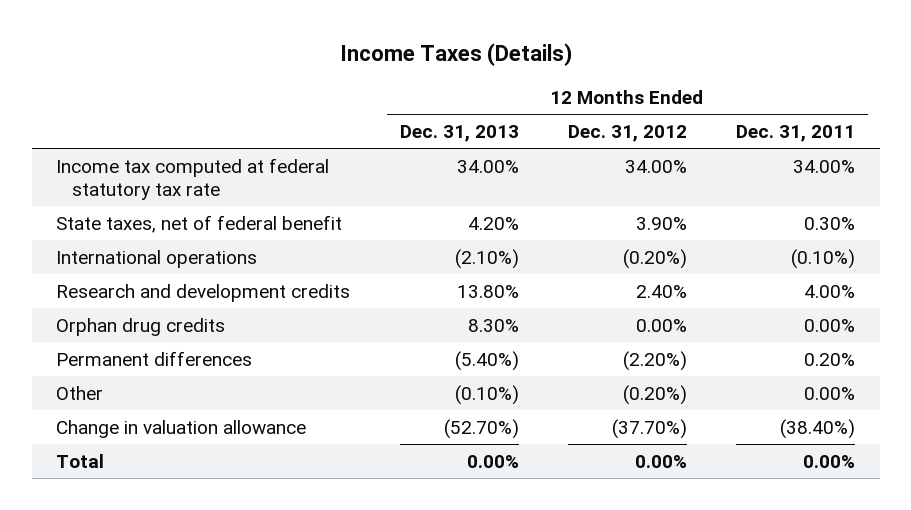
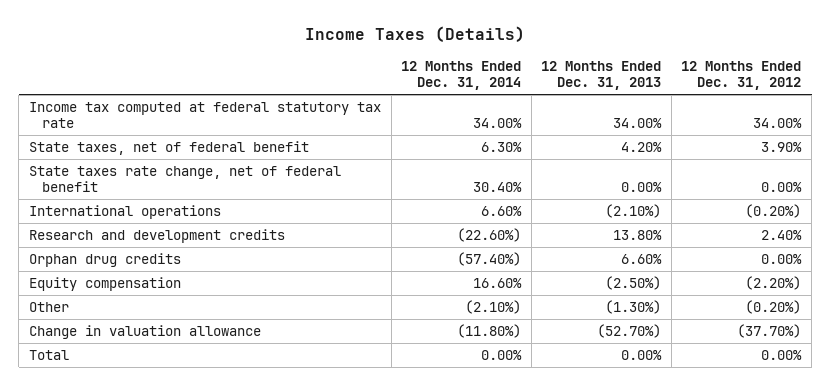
- | 12 Months Ended Dec. 31, 2013 | 12 Months Ended Dec. 31, 2012 | 12 Months Ended Dec. 31, 2011
+ | 12 Months Ended Dec. 31, 2014 | 12 Months Ended Dec. 31, 2013 | 12 Months Ended Dec. 31, 2012
+ State taxes rate change, net of federal benefit | 30.40% | 0.00% | 0.00%
- Orphan drug credits | 8.30% | 0.00% | 0.00%
- Permanent differences | (5.40%) | (2.20%) | 0.20%
- Other | (0.10%) | (0.20%) | 0.00%
+ Orphan drug credits | (57.40%) | 6.60% | 0.00%
+ Equity compensation | 16.60% | (2.50%) | (2.20%)
+ Other | (2.10%) | (1.30%) | (0.20%)

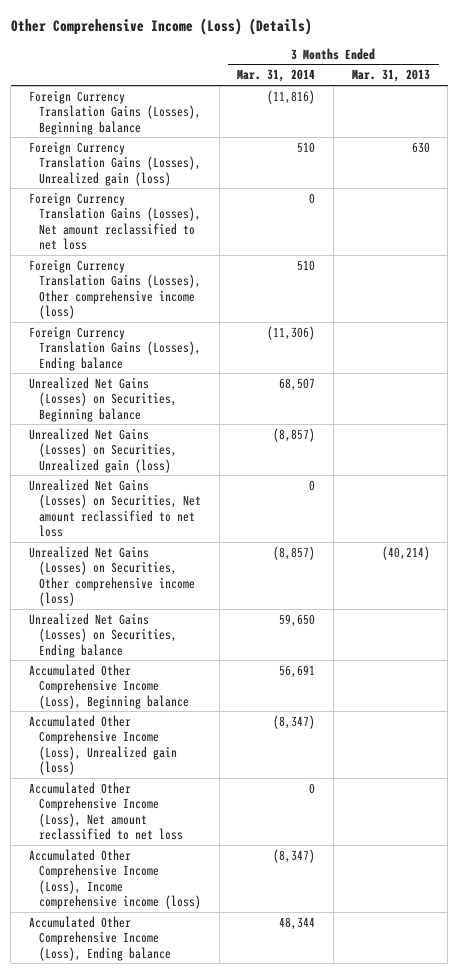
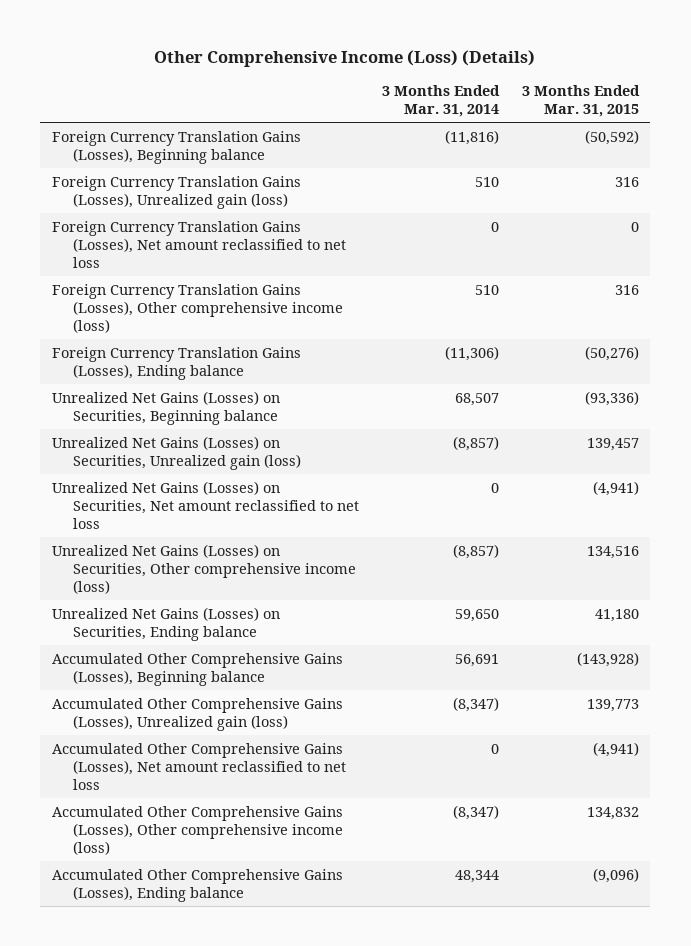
- | 3 Months Ended Mar. 31, 2014 | 3 Months Ended Mar. 31, 2013
+ | 3 Months Ended Mar. 31, 2014 | 3 Months Ended Mar. 31, 2015
- Accumulated Other Comprehensive Income (Loss), Beginning balance | 56,691 |
- Accumulated Other Comprehensive Income (Loss), Unrealized gain (loss) | (8,347) |
- Accumulated Other Comprehensive Income (Loss), Net amount reclassified to net loss | 0 |
- Accumulated Other Comprehensive Income (Loss), Income comprehensive income (loss) | (8,347) |
- Accumulated Other Comprehensive Income (Loss), Ending balance | 48,344 |
+ Accumulated Other Comprehensive Gains (Losses), Beginning balance | 56,691 | (143,928)
+ Accumulated Other Comprehensive Gains (Losses), Unrealized gain (loss) | (8,347) | 139,773
+ Accumulated Other Comprehensive Gains (Losses), Net amount reclassified to net loss | 0 | (4,941)
+ Accumulated Other Comprehensive Gains (Losses), Other comprehensive income (loss) | (8,347) | 134,832
+ Accumulated Other Comprehensive Gains (Losses), Ending balance | 48,344 | (9,096)

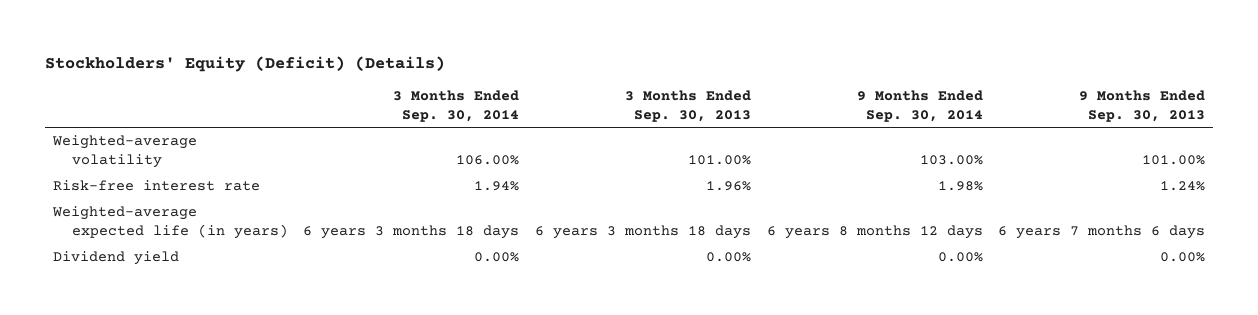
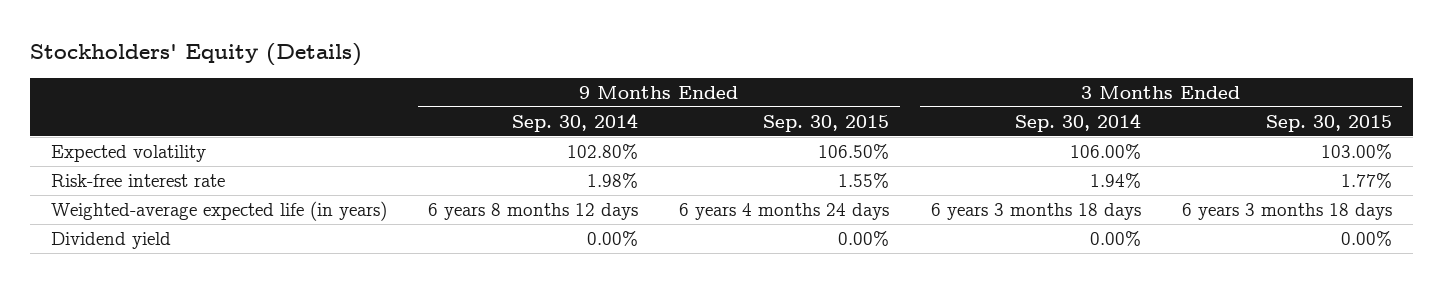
- Stockholders' Equity (Deficit) (Details)
+ Stockholders' Equity (Details)
- | 3 Months Ended Sep. 30, 2014 | 3 Months Ended Sep. 30, 2013 | 9 Months Ended Sep. 30, 2014 | 9 Months Ended Sep. 30, 2013
+ | 9 Months Ended Sep. 30, 2014 | 9 Months Ended Sep. 30, 2015 | 3 Months Ended Sep. 30, 2014 | 3 Months Ended Sep. 30, 2015
- Weighted-average volatility | 106.00% | 101.00% | 103.00% | 101.00%
+ Expected volatility | 102.80% | 106.50% | 106.00% | 103.00%

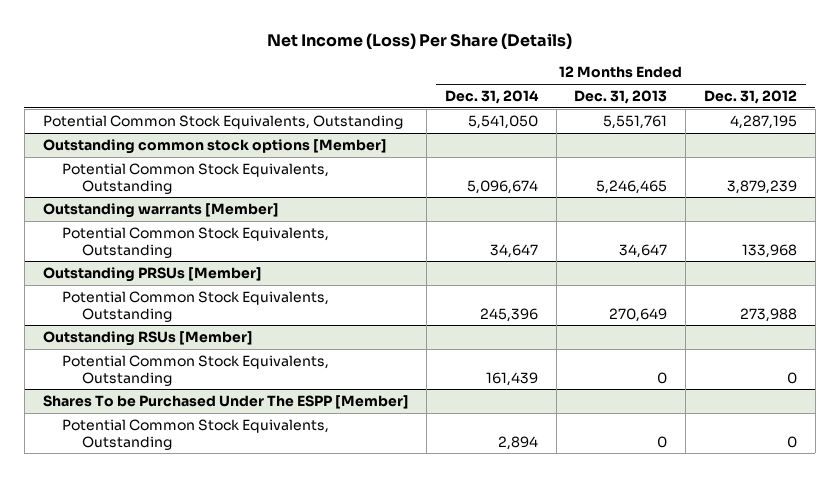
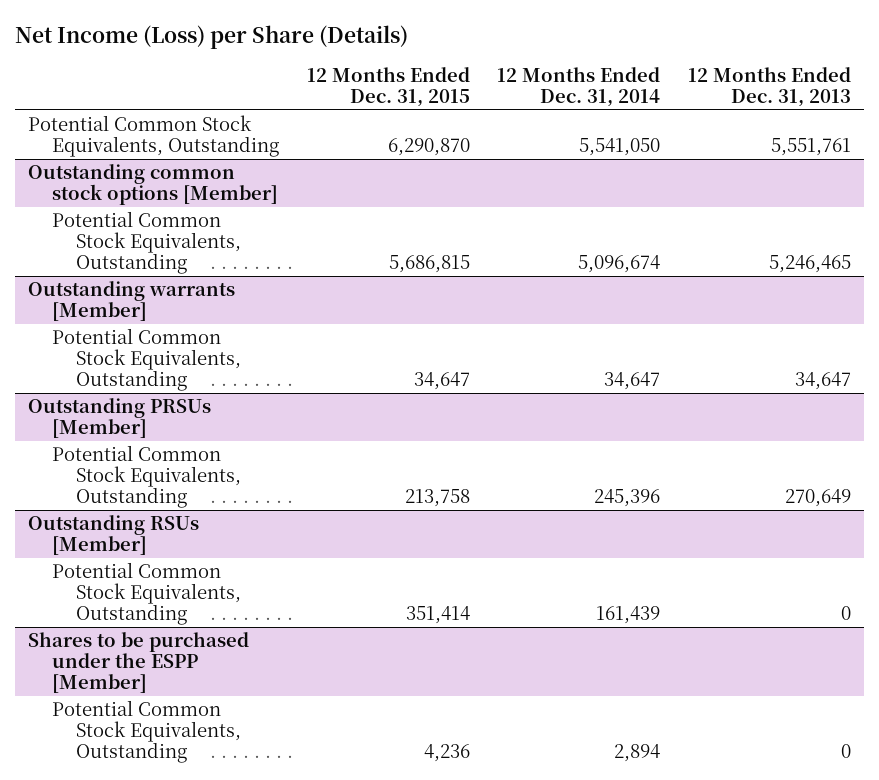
- Net Income (Loss) Per Share (Details)
+ Net Income (Loss) per Share (Details)
- | 12 Months Ended Dec. 31, 2014 | 12 Months Ended Dec. 31, 2013 | 12 Months Ended Dec. 31, 2012
+ | 12 Months Ended Dec. 31, 2015 | 12 Months Ended Dec. 31, 2014 | 12 Months Ended Dec. 31, 2013
- Shares To be Purchased Under The ESPP [Member]
+ Shares to be purchased under the ESPP [Member]

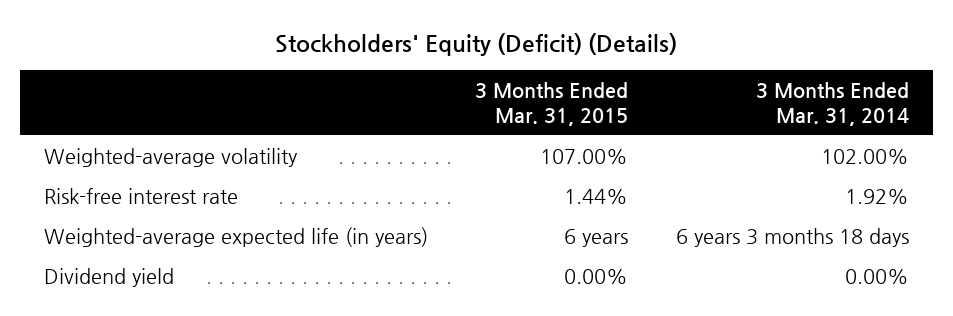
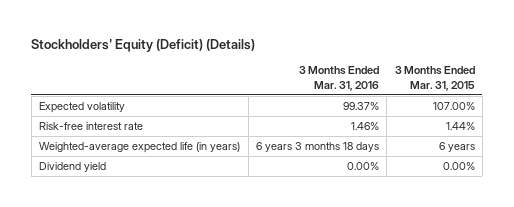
- | 3 Months Ended Mar. 31, 2015 | 3 Months Ended Mar. 31, 2014
+ | 3 Months Ended Mar. 31, 2016 | 3 Months Ended Mar. 31, 2015
- Weighted-average volatility | 107.00% | 102.00%
+ Expected volatility | 99.37% | 107.00%

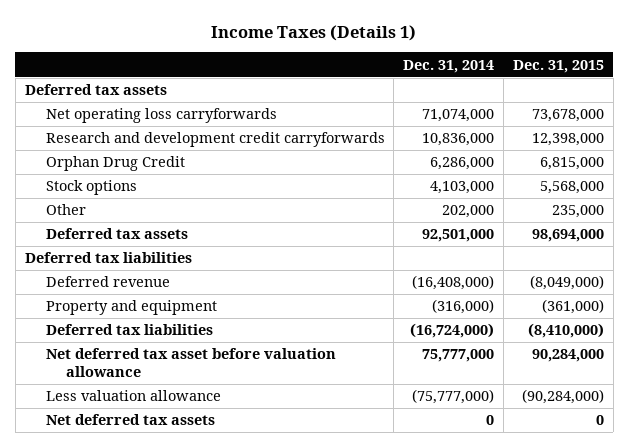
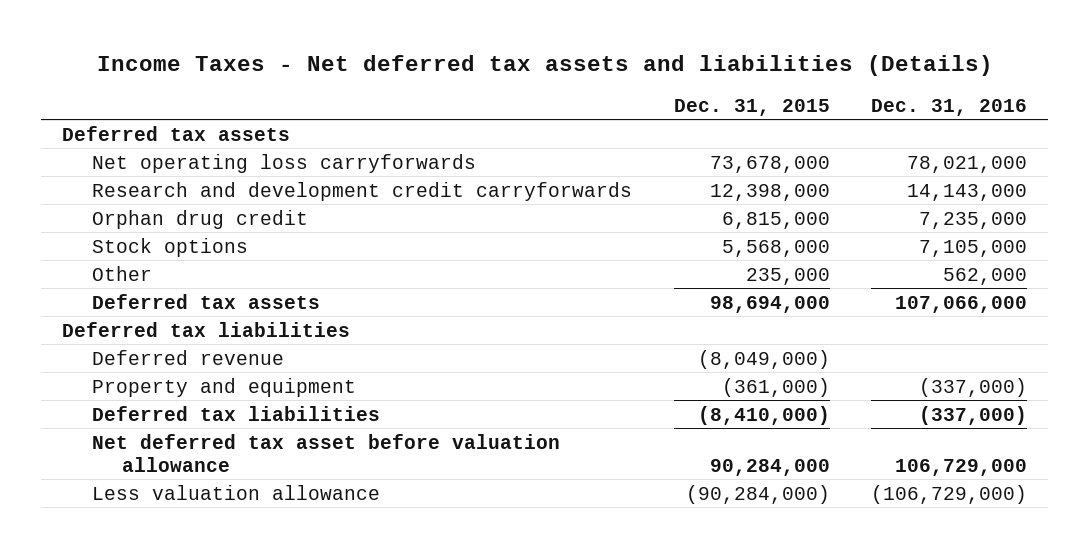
- Income Taxes (Details 1)
+ Income Taxes - Net deferred tax assets and liabilities (Details)
- | Dec. 31, 2014 | Dec. 31, 2015
+ | Dec. 31, 2015 | Dec. 31, 2016
- Orphan Drug Credit | 6,286,000 | 6,815,000
+ Orphan drug credit | 6,815,000 | 7,235,000
- Net deferred tax assets | 0 | 0

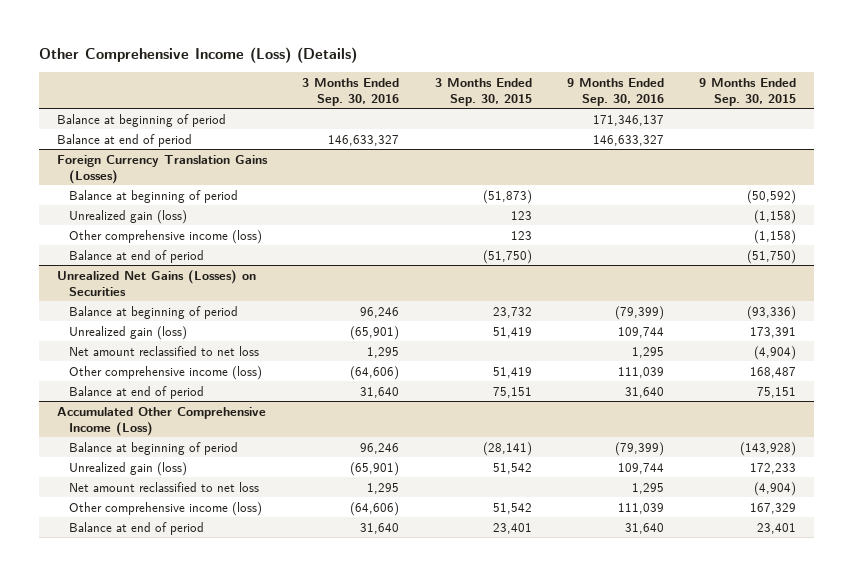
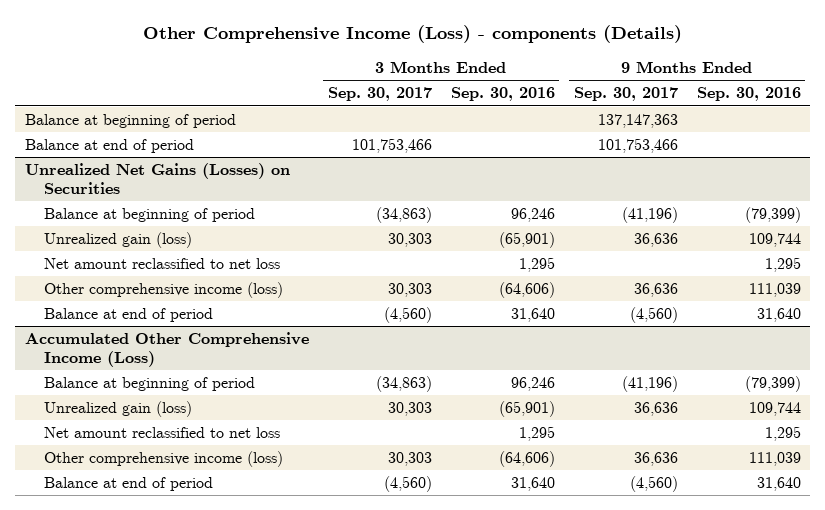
- Other Comprehensive Income (Loss) (Details)
+ Other Comprehensive Income (Loss) - components (Details)
- | 3 Months Ended Sep. 30, 2016 | 3 Months Ended Sep. 30, 2015 | 9 Months Ended Sep. 30, 2016 | 9 Months Ended Sep. 30, 2015
+ | 3 Months Ended Sep. 30, 2017 | 3 Months Ended Sep. 30, 2016 | 9 Months Ended Sep. 30, 2017 | 9 Months Ended Sep. 30, 2016
- Balance at beginning of period | | | 171,346,137 |
- Balance at end of period | 146,633,327 | | 146,633,327 |
- Foreign Currency Translation Gains (Losses)
- Unrealized gain (loss) | | 123 | | (1,158)
- Other comprehensive income (loss) | | 123 | | (1,158)

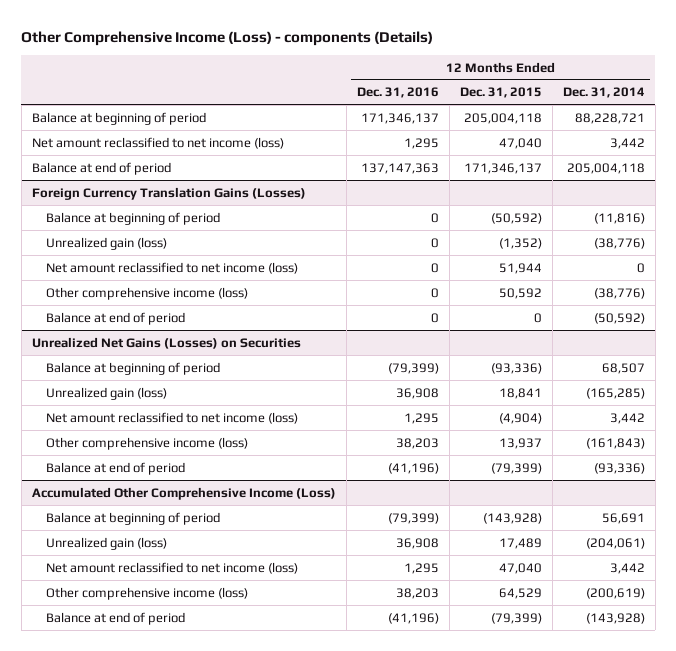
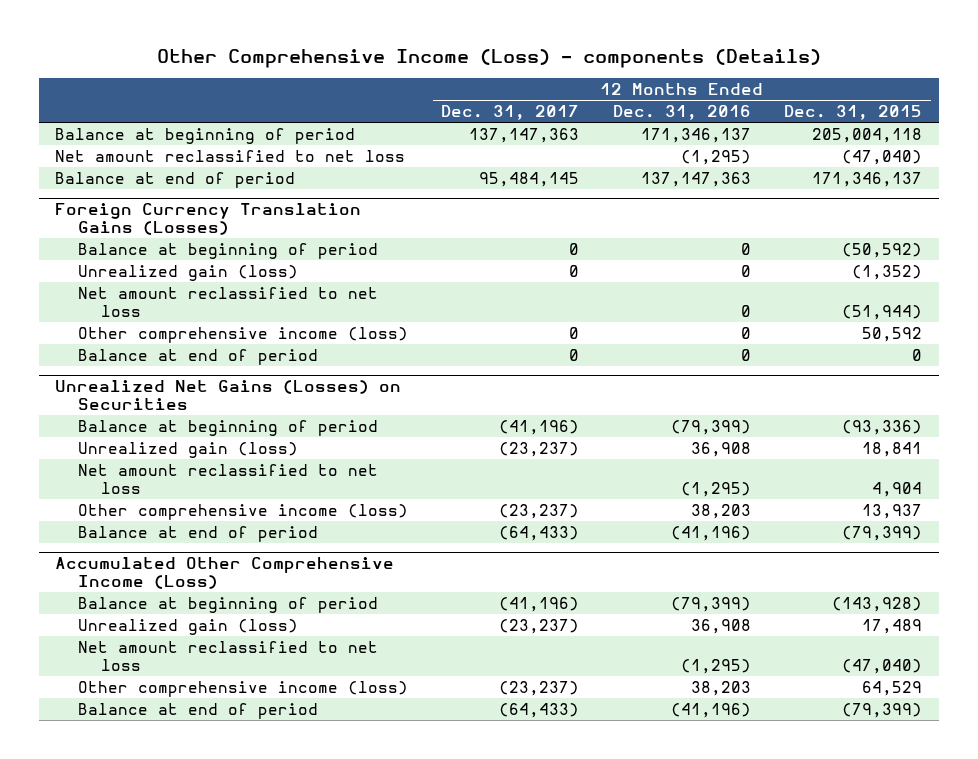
- | 12 Months Ended Dec. 31, 2016 | 12 Months Ended Dec. 31, 2015 | 12 Months Ended Dec. 31, 2014
+ | 12 Months Ended Dec. 31, 2017 | 12 Months Ended Dec. 31, 2016 | 12 Months Ended Dec. 31, 2015
- Net amount reclassified to net income (loss) | 1,295 | 47,040 | 3,442
+ Net amount reclassified to net loss | | (1,295) | (47,040)
@ Foreign Currency Translation Gains (Losses)
- Net amount reclassified to net income (loss) | 0 | 51,944 | 0
+ Net amount reclassified to net loss | | 0 | (51,944)
@ Unrealized Net Gains (Losses) on Securities
- Net amount reclassified to net income (loss) | 1,295 | (4,904) | 3,442
+ Net amount reclassified to net loss | | (1,295) | 4,904
@ Accumulated Other Comprehensive Income (Loss)
- Net amount reclassified to net income (loss) | 1,295 | 47,040 | 3,442
+ Net amount reclassified to net loss | | (1,295) | (47,040)

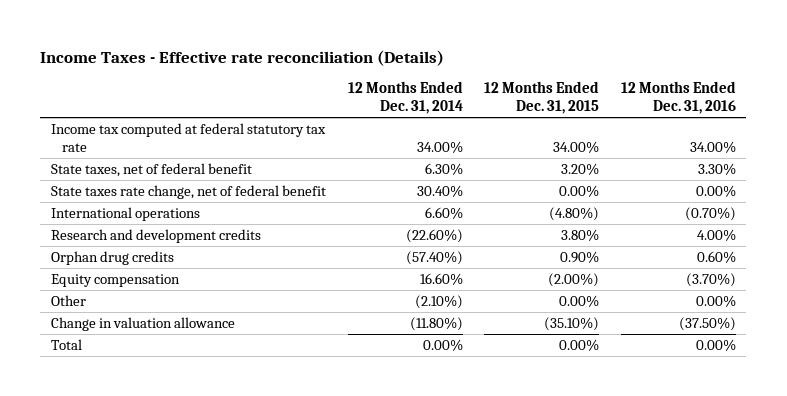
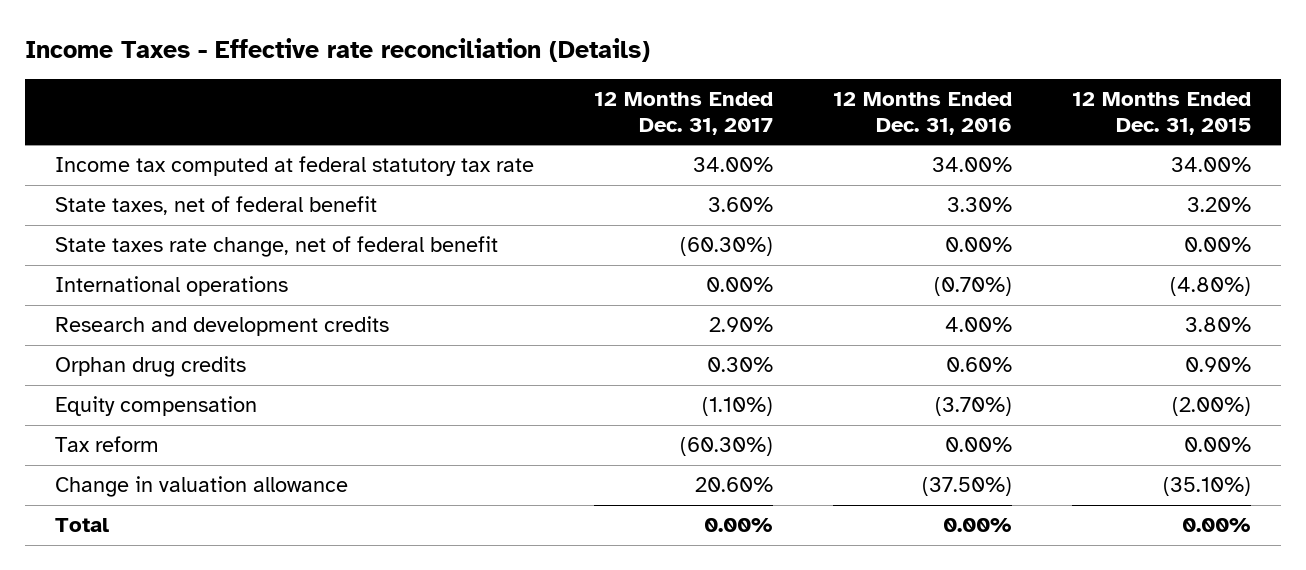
- | 12 Months Ended Dec. 31, 2014 | 12 Months Ended Dec. 31, 2015 | 12 Months Ended Dec. 31, 2016
+ | 12 Months Ended Dec. 31, 2017 | 12 Months Ended Dec. 31, 2016 | 12 Months Ended Dec. 31, 2015
- Other | (2.10%) | 0.00% | 0.00%
+ Tax reform | (60.30%) | 0.00% | 0.00%

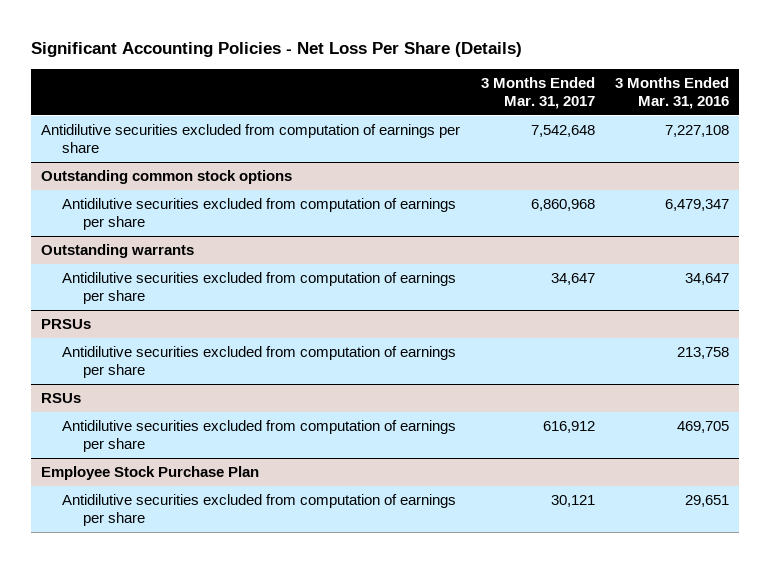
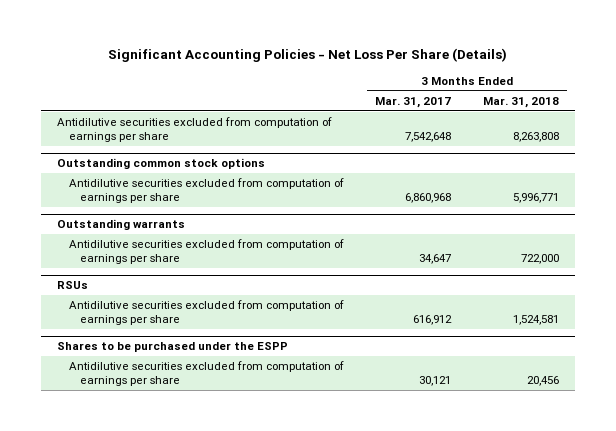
- | 3 Months Ended Mar. 31, 2017 | 3 Months Ended Mar. 31, 2016
+ | 3 Months Ended Mar. 31, 2017 | 3 Months Ended Mar. 31, 2018
- PRSUs
- Antidilutive securities excluded from computation of earnings per share | | 213,758
- Employee Stock Purchase Plan
+ Shares to be purchased under the ESPP

